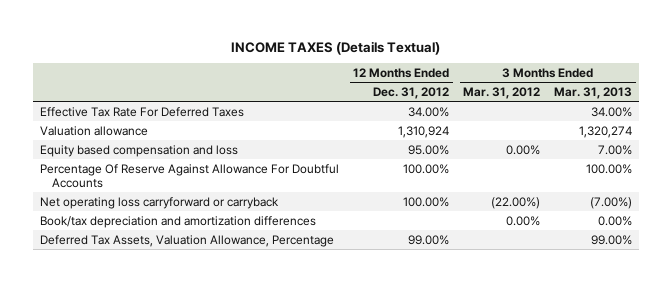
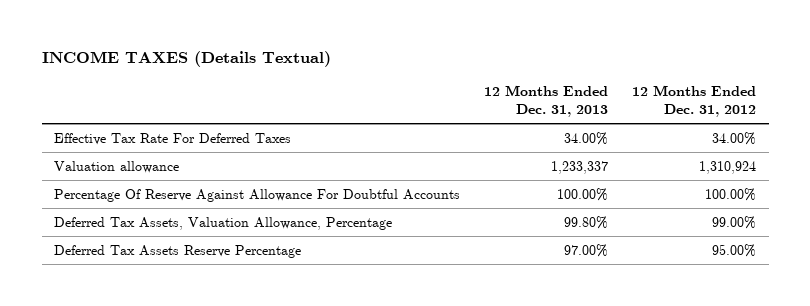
- | 12 Months Ended Dec. 31, 2012 | 3 Months Ended Mar. 31, 2012 | 3 Months Ended Mar. 31, 2013
+ | 12 Months Ended Dec. 31, 2013 | 12 Months Ended Dec. 31, 2012
- Equity based compensation and loss | 95.00% | 0.00% | 7.00%
- Net operating loss carryforward or carryback | 100.00% | (22.00%) | (7.00%)
- Book/tax depreciation and amortization differences | | 0.00% | 0.00%
+ Deferred Tax Assets Reserve Percentage | 97.00% | 95.00%

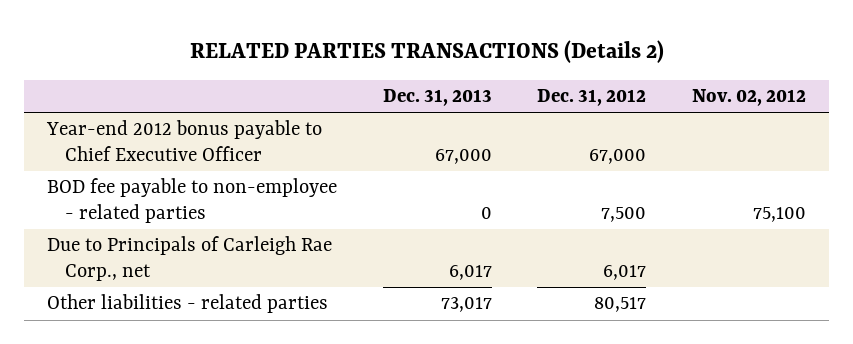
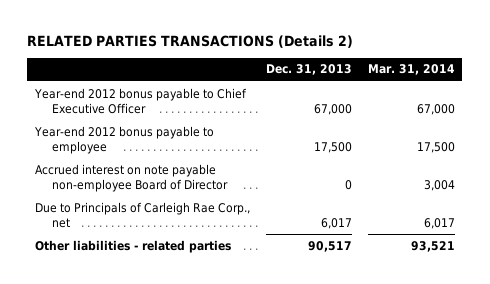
- | Dec. 31, 2013 | Dec. 31, 2012 | Nov. 02, 2012
+ | Dec. 31, 2013 | Mar. 31, 2014
- BOD fee payable to non-employee - related parties | 0 | 7,500 | 75,100
+ Year-end 2012 bonus payable to employee | 17,500 | 17,500
+ Accrued interest on note payable non-employee Board of Director | 0 | 3,004
- Other liabilities - related parties | 73,017 | 80,517 |
+ Other liabilities - related parties | 90,517 | 93,521

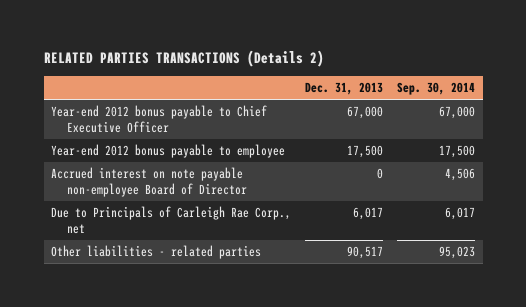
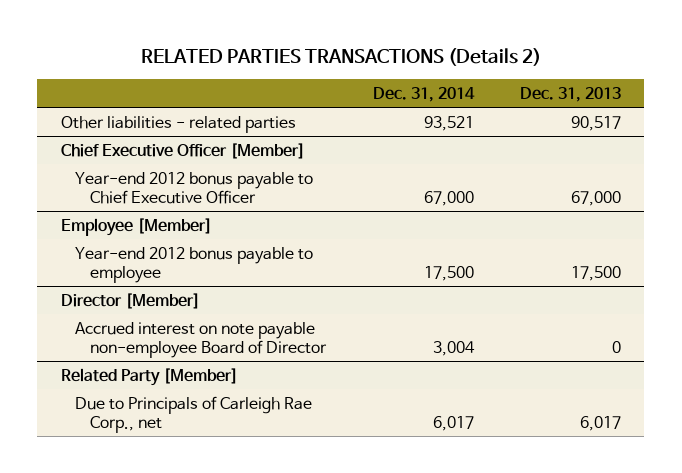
- | Dec. 31, 2013 | Sep. 30, 2014
+ | Dec. 31, 2014 | Dec. 31, 2013
moved up: Other liabilities - related parties | 93,521 | 90,517
+ Chief Executive Officer [Member]
+ Employee [Member]
+ Director [Member]
+ Related Party [Member]

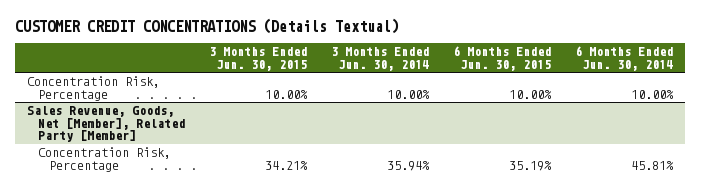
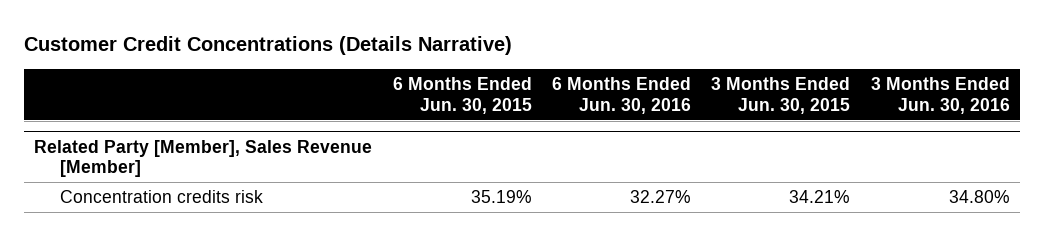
- CUSTOMER CREDIT CONCENTRATIONS (Details Textual)
+ Customer Credit Concentrations (Details Narrative)
- | 3 Months Ended Jun. 30, 2015 | 3 Months Ended Jun. 30, 2014 | 6 Months Ended Jun. 30, 2015 | 6 Months Ended Jun. 30, 2014
+ | 6 Months Ended Jun. 30, 2015 | 6 Months Ended Jun. 30, 2016 | 3 Months Ended Jun. 30, 2015 | 3 Months Ended Jun. 30, 2016
- Concentration Risk, Percentage | 10.00% | 10.00% | 10.00% | 10.00%
- Sales Revenue, Goods, Net [Member], Related Party [Member]
- Concentration Risk, Percentage | 34.21% | 35.94% | 35.19% | 45.81%
+ Related Party [Member], Sales Revenue [Member]
+ Concentration credits risk | 35.19% | 32.27% | 34.21% | 34.80%

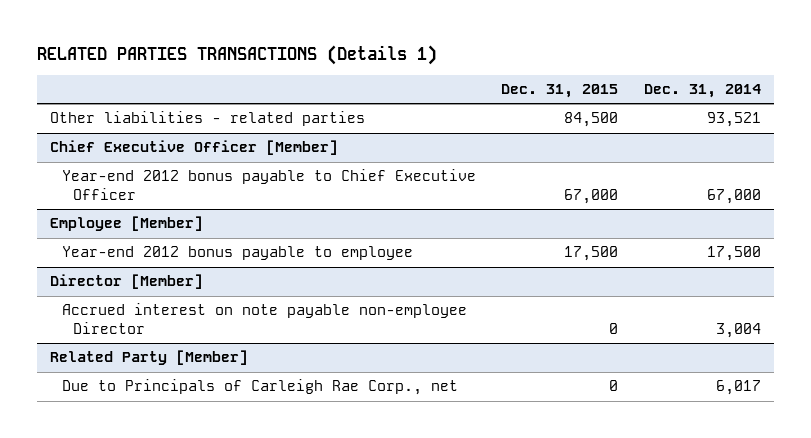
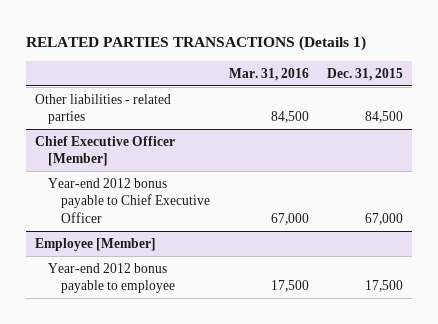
- | Dec. 31, 2015 | Dec. 31, 2014
+ | Mar. 31, 2016 | Dec. 31, 2015
- Director [Member]
- Accrued interest on note payable non-employee Director | 0 | 3,004
- Related Party [Member]
- Due to Principals of Carleigh Rae Corp., net | 0 | 6,017

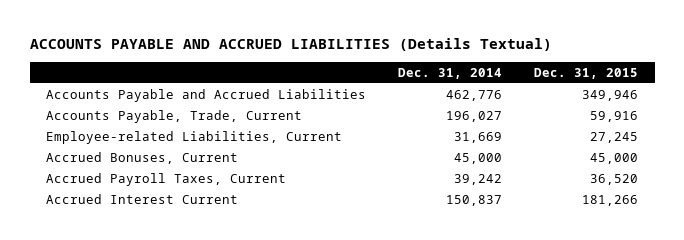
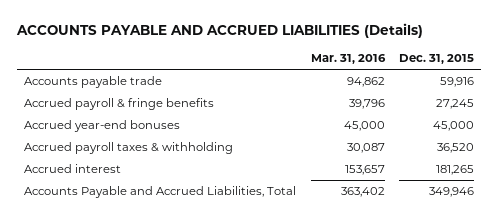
- ACCOUNTS PAYABLE AND ACCRUED LIABILITIES (Details Textual)
+ ACCOUNTS PAYABLE AND ACCRUED LIABILITIES (Details)
- | Dec. 31, 2014 | Dec. 31, 2015
+ | Mar. 31, 2016 | Dec. 31, 2015
- Accounts Payable and Accrued Liabilities | 462,776 | 349,946
- Accounts Payable, Trade, Current | 196,027 | 59,916
- Employee-related Liabilities, Current | 31,669 | 27,245
- Accrued Bonuses, Current | 45,000 | 45,000
- Accrued Payroll Taxes, Current | 39,242 | 36,520
- Accrued Interest Current | 150,837 | 181,266
+ Accounts payable trade | 94,862 | 59,916
+ Accrued payroll & fringe benefits | 39,796 | 27,245
+ Accrued year-end bonuses | 45,000 | 45,000
+ Accrued payroll taxes & withholding | 30,087 | 36,520
+ Accrued interest | 153,657 | 181,265
+ Accounts Payable and Accrued Liabilities, Total | 363,402 | 349,946

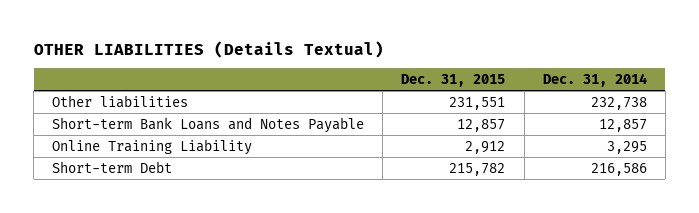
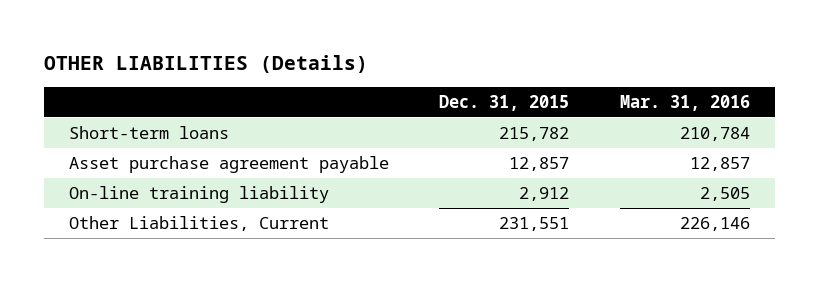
- OTHER LIABILITIES (Details Textual)
+ OTHER LIABILITIES (Details)
- | Dec. 31, 2015 | Dec. 31, 2014
+ | Dec. 31, 2015 | Mar. 31, 2016
- Other liabilities | 231,551 | 232,738
- Short-term Bank Loans and Notes Payable | 12,857 | 12,857
- Online Training Liability | 2,912 | 3,295
- Short-term Debt | 215,782 | 216,586
+ Short-term loans | 215,782 | 210,784
+ Asset purchase agreement payable | 12,857 | 12,857
+ On-line training liability | 2,912 | 2,505
+ Other Liabilities, Current | 231,551 | 226,146

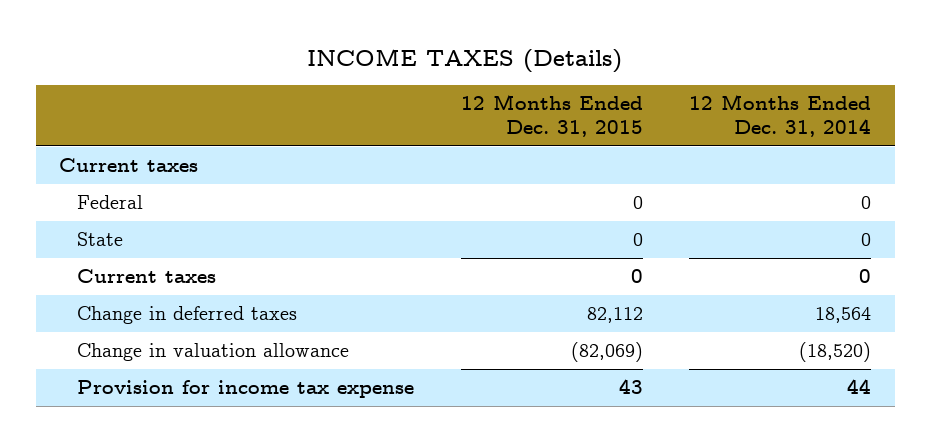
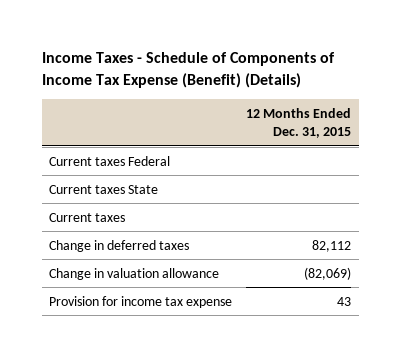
- INCOME TAXES (Details)
+ Income Taxes - Schedule of Components of Income Tax Expense (Benefit) (Details)
- | 12 Months Ended Dec. 31, 2015 | 12 Months Ended Dec. 31, 2014
+ | 12 Months Ended Dec. 31, 2015
+ Current taxes Federal
+ Current taxes State
- Federal | 0 | 0
- State | 0 | 0
- Current taxes | 0 | 0

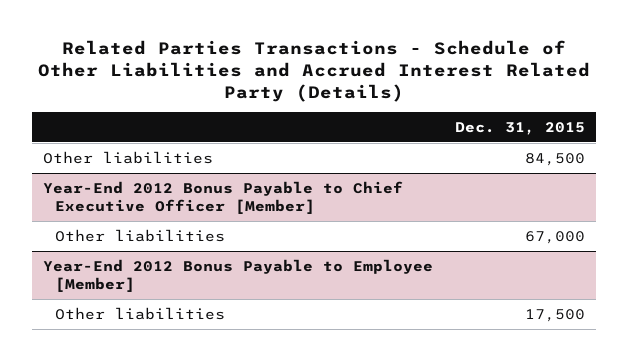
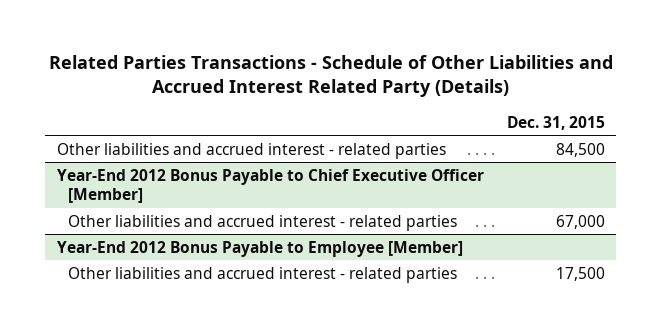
- Other liabilities | 84,500
+ Other liabilities and accrued interest - related parties | 84,500
@ Year-End 2012 Bonus Payable to Chief Executive Officer [Member]
- Other liabilities | 67,000
+ Other liabilities and accrued interest - related parties | 67,000
@ Year-End 2012 Bonus Payable to Employee [Member]
- Other liabilities | 17,500
+ Other liabilities and accrued interest - related parties | 17,500

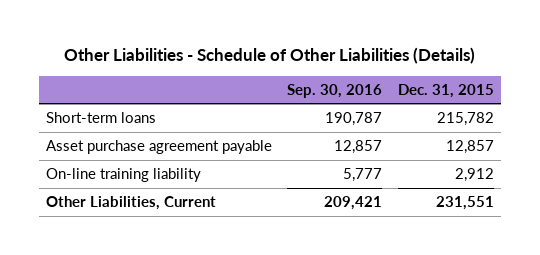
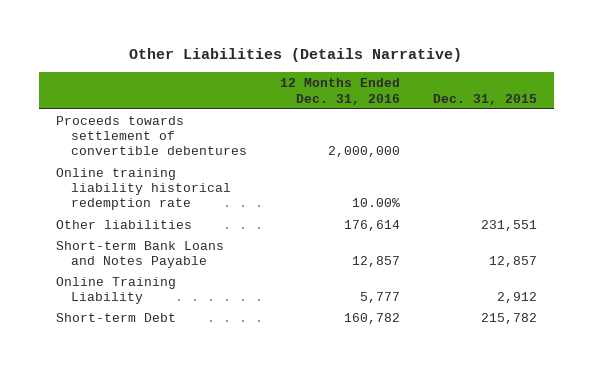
- Other Liabilities - Schedule of Other Liabilities (Details)
+ Other Liabilities (Details Narrative)
- | Sep. 30, 2016 | Dec. 31, 2015
+ | 12 Months Ended Dec. 31, 2016 | Dec. 31, 2015
- Short-term loans | 190,787 | 215,782
- Asset purchase agreement payable | 12,857 | 12,857
- On-line training liability | 5,777 | 2,912
- Other Liabilities, Current | 209,421 | 231,551
+ Proceeds towards settlement of convertible debentures | 2,000,000 |
+ Online training liability historical redemption rate | 10.00% |
+ Other liabilities | 176,614 | 231,551
+ Short-term Bank Loans and Notes Payable | 12,857 | 12,857
+ Online Training Liability | 5,777 | 2,912
+ Short-term Debt | 160,782 | 215,782

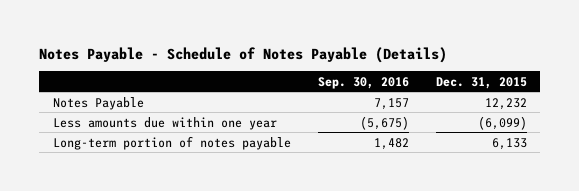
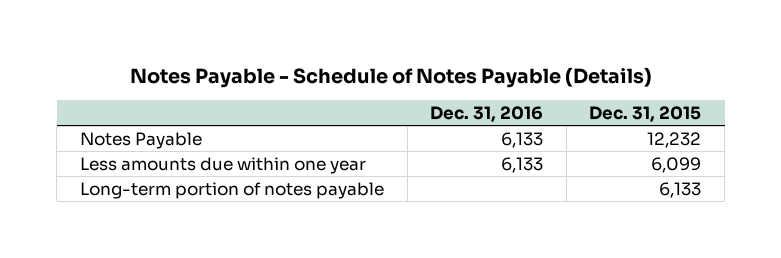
- | Sep. 30, 2016 | Dec. 31, 2015
+ | Dec. 31, 2016 | Dec. 31, 2015
- Less amounts due within one year | (5,675) | (6,099)
+ Less amounts due within one year | 6,133 | 6,099

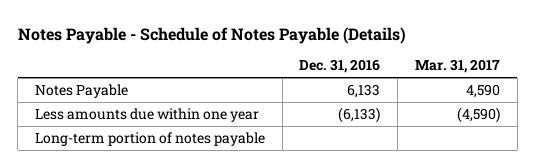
- | Dec. 31, 2016 | Dec. 31, 2015
+ | Dec. 31, 2016 | Mar. 31, 2017
- Less amounts due within one year | 6,133 | 6,099
+ Less amounts due within one year | (6,133) | (4,590)

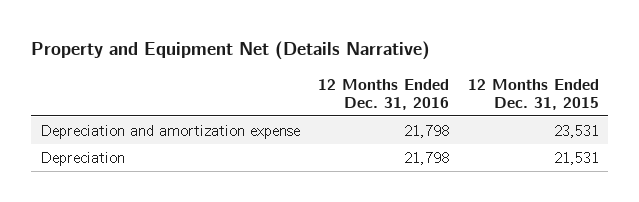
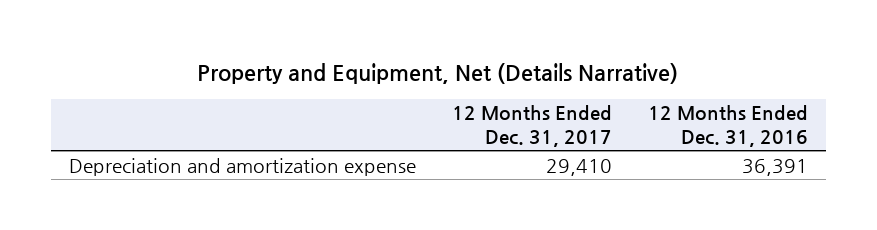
- Property and Equipment Net (Details Narrative)
+ Property and Equipment, Net (Details Narrative)
- | 12 Months Ended Dec. 31, 2016 | 12 Months Ended Dec. 31, 2015
+ | 12 Months Ended Dec. 31, 2017 | 12 Months Ended Dec. 31, 2016
- Depreciation and amortization expense | 21,798 | 23,531
- Depreciation | 21,798 | 21,531
+ Depreciation and amortization expense | 29,410 | 36,391

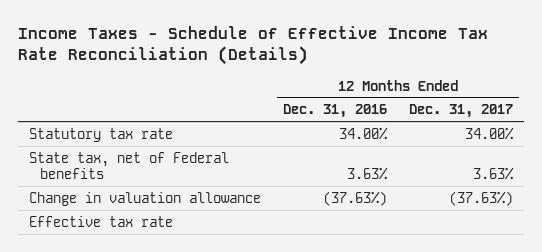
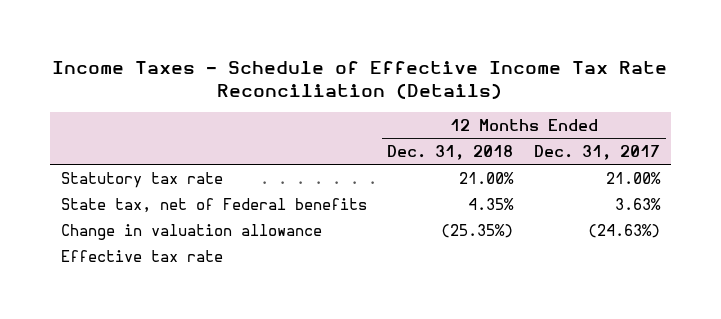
- | 12 Months Ended Dec. 31, 2016 | 12 Months Ended Dec. 31, 2017
+ | 12 Months Ended Dec. 31, 2018 | 12 Months Ended Dec. 31, 2017
- Statutory tax rate | 34.00% | 34.00%
+ Statutory tax rate | 21.00% | 21.00%
- Change in valuation allowance | (37.63%) | (37.63%)
+ Change in valuation allowance | (25.35%) | (24.63%)

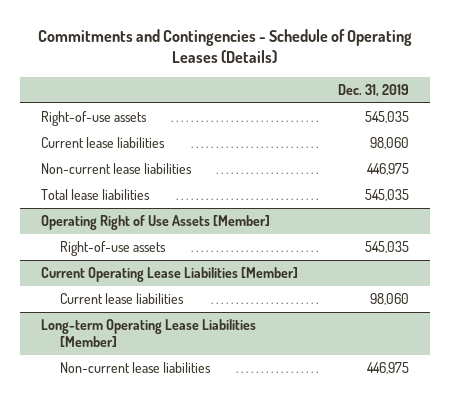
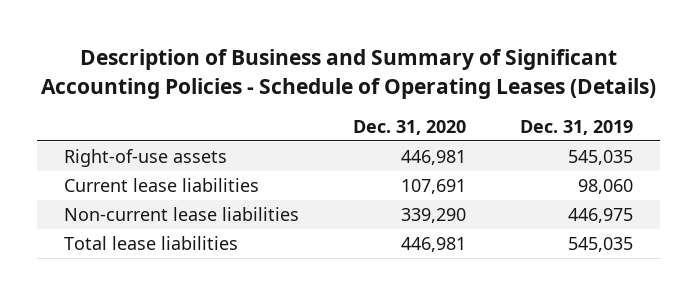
- Commitments and Contingencies - Schedule of Operating Leases (Details)
+ Description of Business and Summary of Significant Accounting Policies - Schedule of Operating Leases (Details)
- | Dec. 31, 2019
+ | Dec. 31, 2020 | Dec. 31, 2019
- Operating Right of Use Assets [Member]
- Right-of-use assets | 545,035
- Current Operating Lease Liabilities [Member]
- Current lease liabilities | 98,060
- Long-term Operating Lease Liabilities [Member]
- Non-current lease liabilities | 446,975

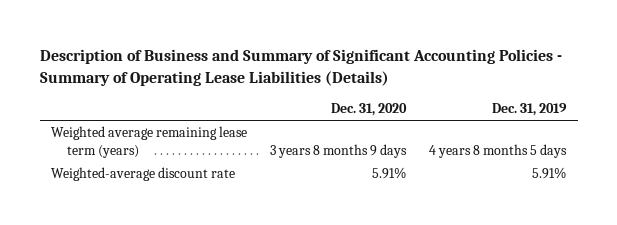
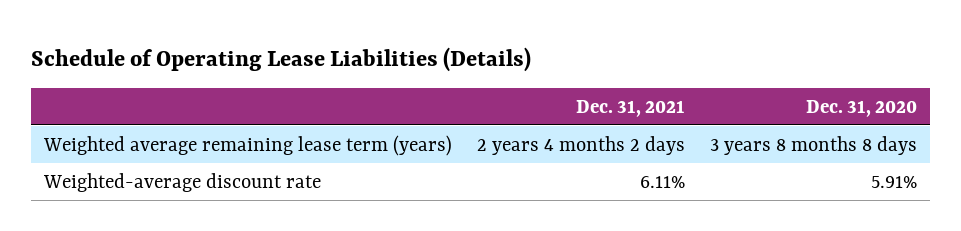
- Description of Business and Summary of Significant Accounting Policies - Summary of Operating Lease Liabilities (Details)
+ Schedule of Operating Lease Liabilities (Details)
- | Dec. 31, 2020 | Dec. 31, 2019
+ | Dec. 31, 2021 | Dec. 31, 2020
- Weighted average remaining lease term (years) | 3 years 8 months 9 days | 4 years 8 months 5 days
+ Weighted average remaining lease term (years) | 2 years 4 months 2 days | 3 years 8 months 8 days

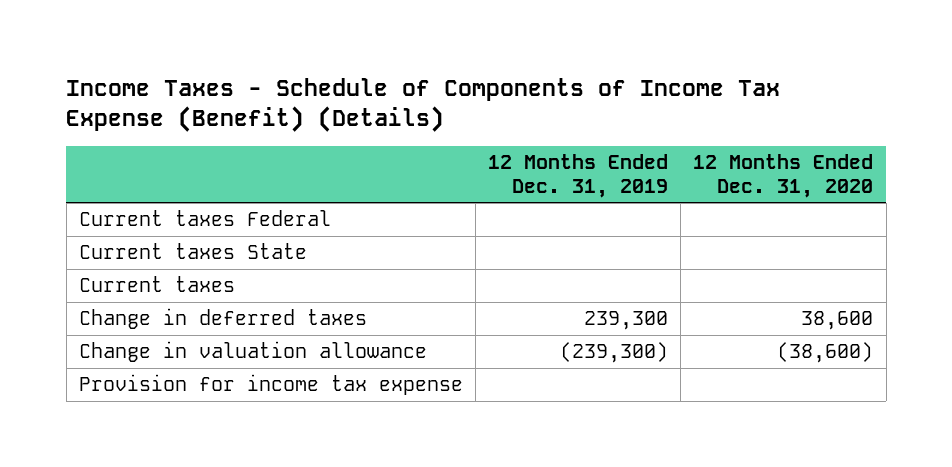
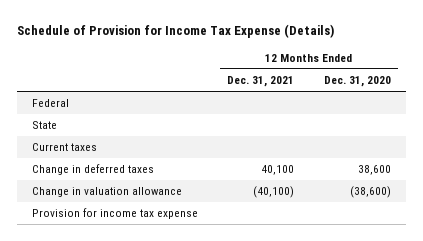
- Income Taxes - Schedule of Components of Income Tax Expense (Benefit) (Details)
+ Schedule of Provision for Income Tax Expense (Details)
- | 12 Months Ended Dec. 31, 2019 | 12 Months Ended Dec. 31, 2020
+ | 12 Months Ended Dec. 31, 2021 | 12 Months Ended Dec. 31, 2020
- Current taxes Federal
- Current taxes State
+ Federal
+ State

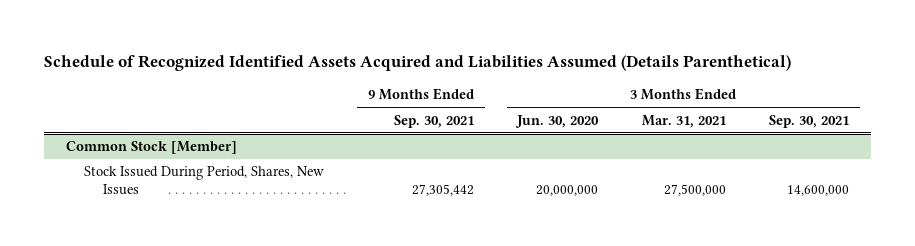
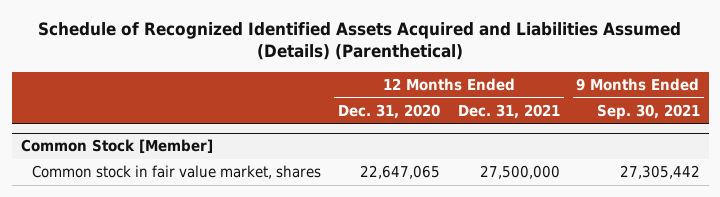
- Schedule of Recognized Identified Assets Acquired and Liabilities Assumed (Details Parenthetical)
+ Schedule of Recognized Identified Assets Acquired and Liabilities Assumed (Details) (Parenthetical)
- | 9 Months Ended Sep. 30, 2021 | 3 Months Ended Jun. 30, 2020 | 3 Months Ended Mar. 31, 2021 | 3 Months Ended Sep. 30, 2021
+ | 12 Months Ended Dec. 31, 2020 | 12 Months Ended Dec. 31, 2021 | 9 Months Ended Sep. 30, 2021
@ Common Stock [Member]
- Stock Issued During Period, Shares, New Issues | 27,305,442 | 20,000,000 | 27,500,000 | 14,600,000
+ Common stock in fair value market, shares | 22,647,065 | 27,500,000 | 27,305,442

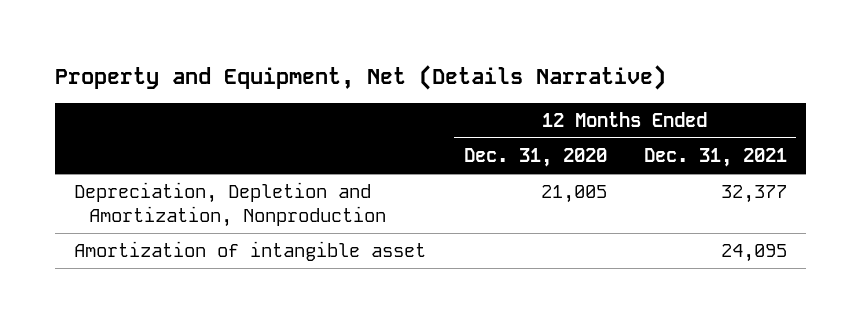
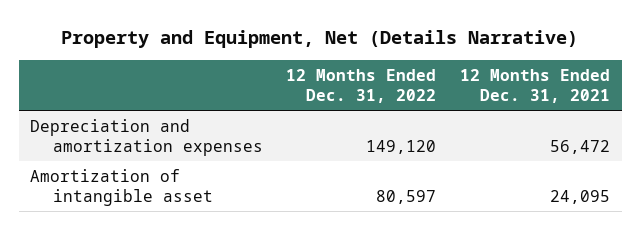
- | 12 Months Ended Dec. 31, 2020 | 12 Months Ended Dec. 31, 2021
+ | 12 Months Ended Dec. 31, 2022 | 12 Months Ended Dec. 31, 2021
- Depreciation, Depletion and Amortization, Nonproduction | 21,005 | 32,377
+ Depreciation and amortization expenses | 149,120 | 56,472

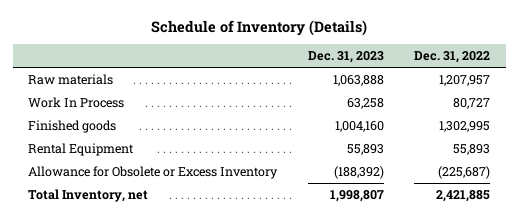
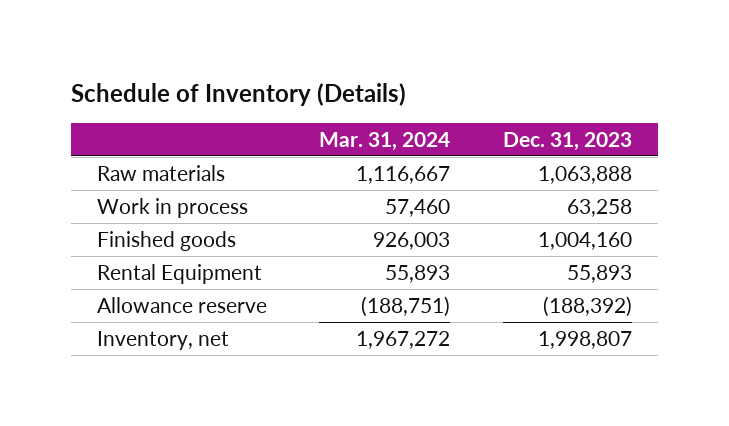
- | Dec. 31, 2023 | Dec. 31, 2022
+ | Mar. 31, 2024 | Dec. 31, 2023
- Work In Process | 63,258 | 80,727
+ Work in process | 57,460 | 63,258
- Allowance for Obsolete or Excess Inventory | (188,392) | (225,687)
- Total Inventory, net | 1,998,807 | 2,421,885
+ Allowance reserve | (188,751) | (188,392)
+ Inventory, net | 1,967,272 | 1,998,807

